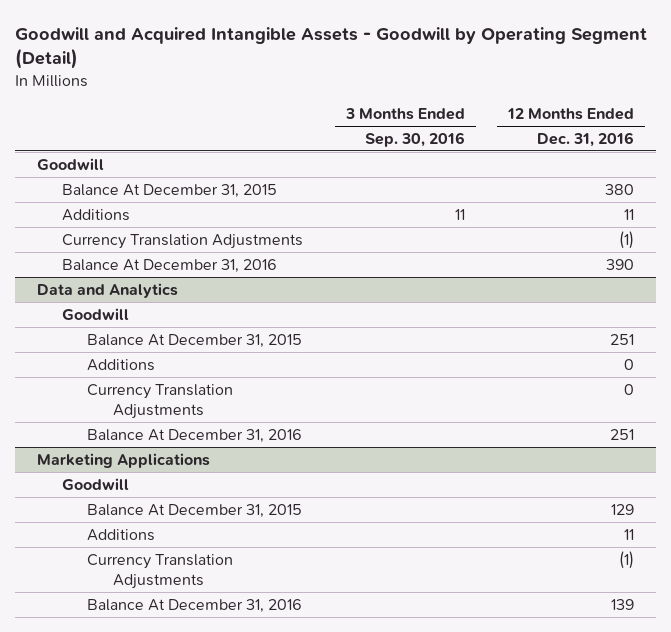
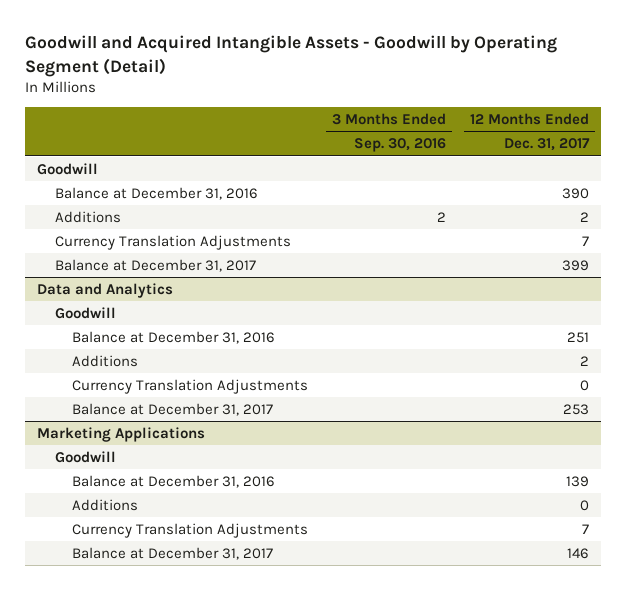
- | 3 Months Ended Sep. 30, 2016 | 12 Months Ended Dec. 31, 2016
+ | 3 Months Ended Sep. 30, 2016 | 12 Months Ended Dec. 31, 2017
- Balance At December 31, 2015 | | 380
- Additions | 11 | 11
+ Balance at December 31, 2016 | | 390
+ Additions | 2 | 2
- Balance At December 31, 2016 | | 390
+ Balance at December 31, 2017 | | 399
@ Data and Analytics
- Balance At December 31, 2015 | | 251
+ Balance at December 31, 2016 | | 251
- Balance At December 31, 2016 | | 251
+ Balance at December 31, 2017 | | 253
@ Marketing Applications
- Balance At December 31, 2015 | | 129
+ Balance at December 31, 2016 | | 139
- Balance At December 31, 2016 | | 139
+ Balance at December 31, 2017 | | 146

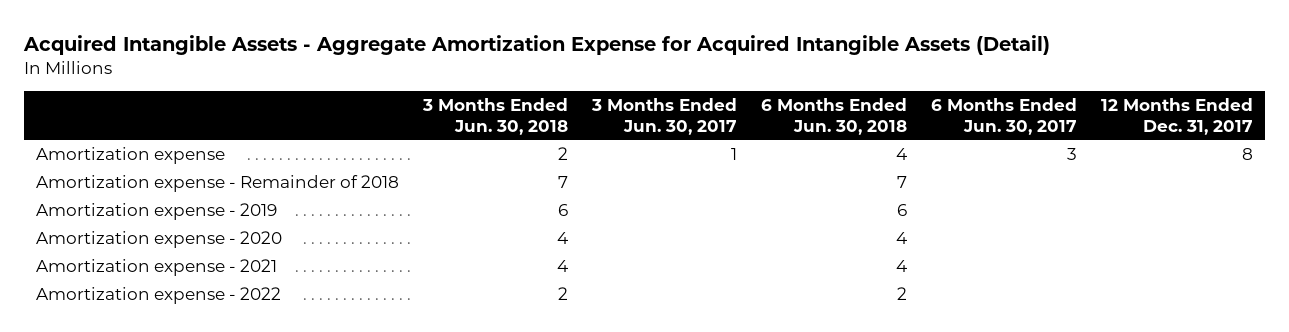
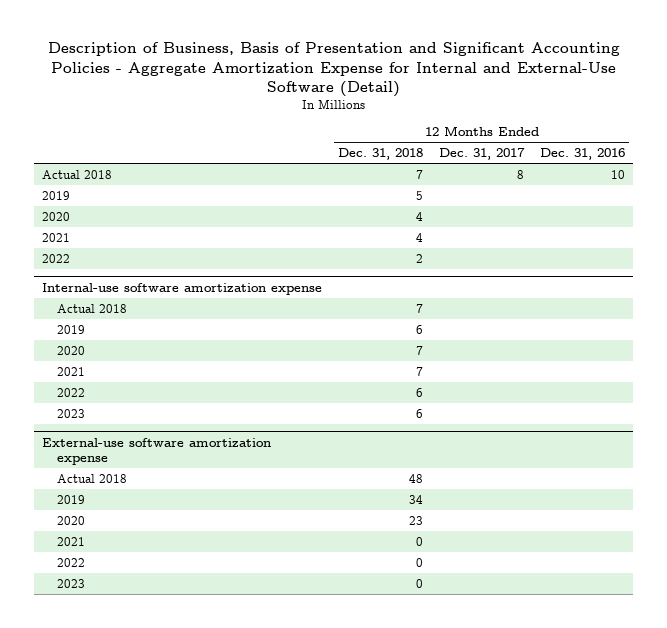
- Acquired Intangible Assets - Aggregate Amortization Expense for Acquired Intangible Assets (Detail)
+ Description of Business, Basis of Presentation and Significant Accounting Policies - Aggregate Amortization Expense for Internal and External-Use Software (Detail)
- | 3 Months Ended Jun. 30, 2018 | 3 Months Ended Jun. 30, 2017 | 6 Months Ended Jun. 30, 2018 | 6 Months Ended Jun. 30, 2017 | 12 Months Ended Dec. 31, 2017
+ | 12 Months Ended Dec. 31, 2018 | 12 Months Ended Dec. 31, 2017 | 12 Months Ended Dec. 31, 2016
- Amortization expense | 2 | 1 | 4 | 3 | 8
- Amortization expense - Remainder of 2018 | 7 | | 7 | |
- Amortization expense - 2019 | 6 | | 6 | |
- Amortization expense - 2020 | 4 | | 4 | |
- Amortization expense - 2021 | 4 | | 4 | |
- Amortization expense - 2022 | 2 | | 2 | |
+ Actual 2018 | 7 | 8 | 10
+ 2019 | 5 | |
+ 2020 | 4 | |
+ 2021 | 4 | |
+ 2022 | 2 | |
+ Internal-use software amortization expense
+ Actual 2018 | 7 | |
+ 2019 | 6 | |
+ 2020 | 7 | |
+ 2021 | 7 | |
+ 2022 | 6 | |
+ 2023 | 6 | |
+ External-use software amortization expense
+ Actual 2018 | 48 | |
+ 2019 | 34 | |
+ 2020 | 23 | |
+ 2021 | 0 | |
+ 2022 | 0 | |
+ 2023 | 0 | |

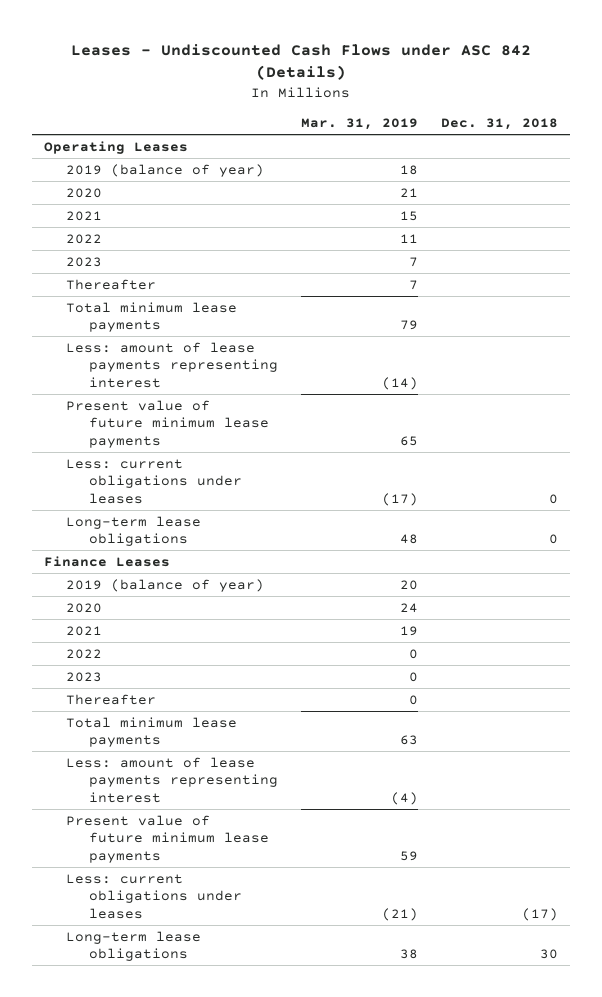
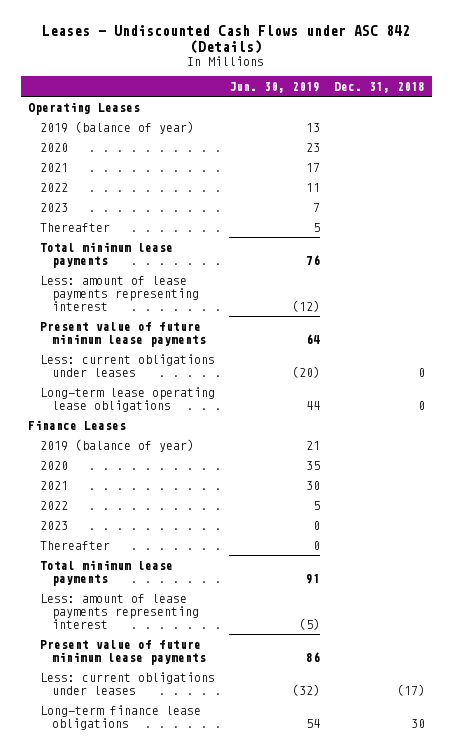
- | Mar. 31, 2019 | Dec. 31, 2018
+ | Jun. 30, 2019 | Dec. 31, 2018
- Long-term lease obligations | 48 | 0
+ Long-term lease operating lease obligations | 44 | 0
- Long-term lease obligations | 38 | 30
+ Long-term finance lease obligations | 54 | 30

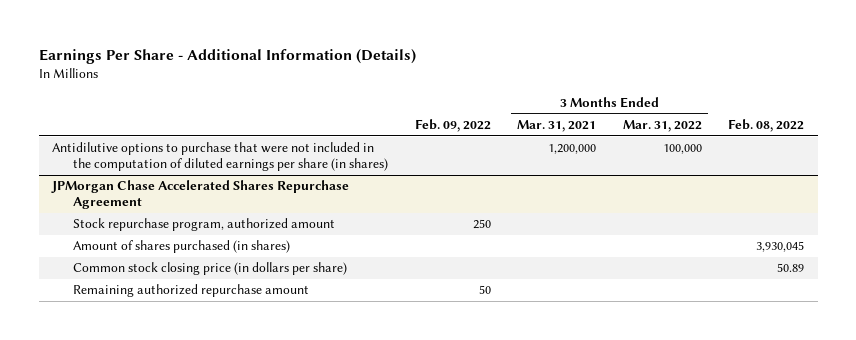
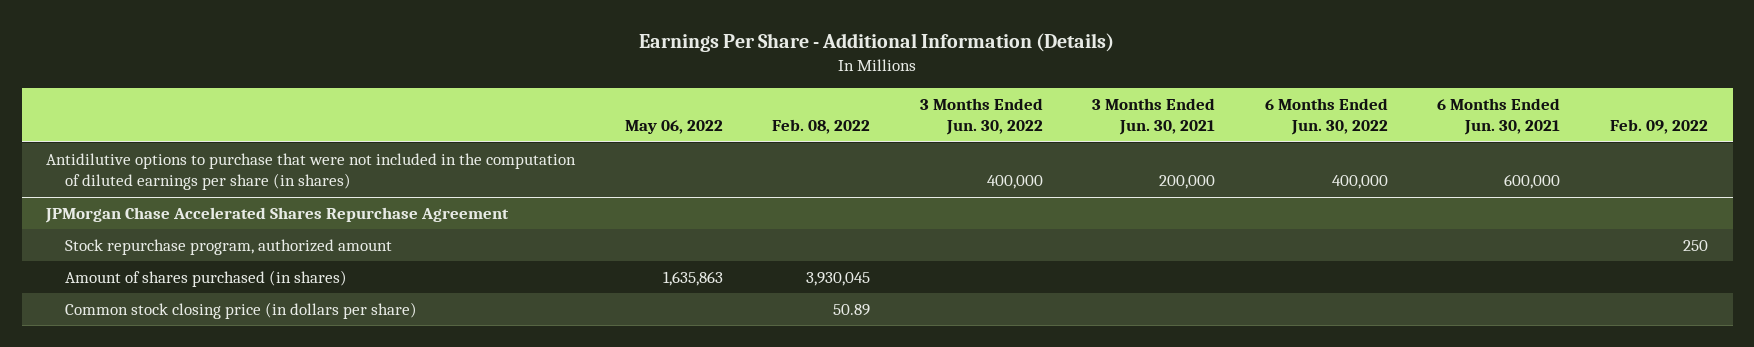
- | Feb. 09, 2022 | 3 Months Ended Mar. 31, 2021 | 3 Months Ended Mar. 31, 2022 | Feb. 08, 2022
+ | May 06, 2022 | Feb. 08, 2022 | 3 Months Ended Jun. 30, 2022 | 3 Months Ended Jun. 30, 2021 | 6 Months Ended Jun. 30, 2022 | 6 Months Ended Jun. 30, 2021 | Feb. 09, 2022
@ JPMorgan Chase Accelerated Shares Repurchase Agreement
- Remaining authorized repurchase amount | 50 | | |

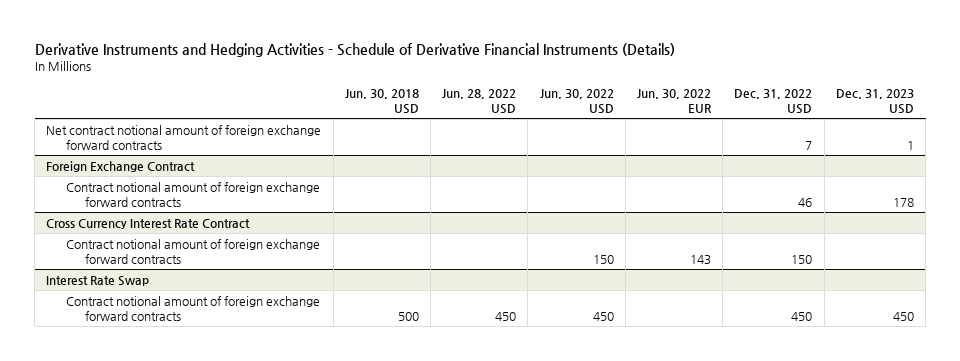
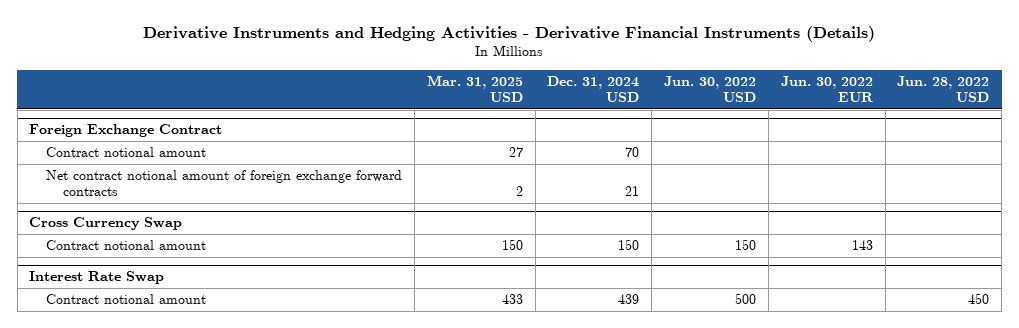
- Derivative Instruments and Hedging Activities - Schedule of Derivative Financial Instruments (Details)
+ Derivative Instruments and Hedging Activities - Derivative Financial Instruments (Details)
- | Jun. 30, 2018 USD | Jun. 28, 2022 USD | Jun. 30, 2022 USD | Jun. 30, 2022 EUR | Dec. 31, 2022 USD | Dec. 31, 2023 USD
+ | Mar. 31, 2025 USD | Dec. 31, 2024 USD | Jun. 30, 2022 USD | Jun. 30, 2022 EUR | Jun. 28, 2022 USD
- Net contract notional amount of foreign exchange forward contracts | | | | | 7 | 1
@ Foreign Exchange Contract
- Contract notional amount of foreign exchange forward contracts | | | | | 46 | 178
- Cross Currency Interest Rate Contract
- Contract notional amount of foreign exchange forward contracts | | | 150 | 143 | 150 |
@ Foreign Exchange Contract
+ Contract notional amount | 27 | 70 | | |
+ Net contract notional amount of foreign exchange forward contracts | 2 | 21 | | |
+ Cross Currency Swap
+ Contract notional amount | 150 | 150 | 150 | 143 |
@ Interest Rate Swap
- Contract notional amount of foreign exchange forward contracts | 500 | 450 | 450 | | 450 | 450
+ Contract notional amount | 433 | 439 | 500 | | 450

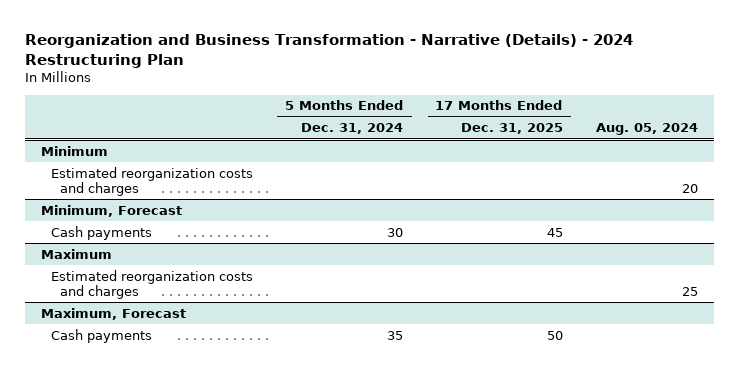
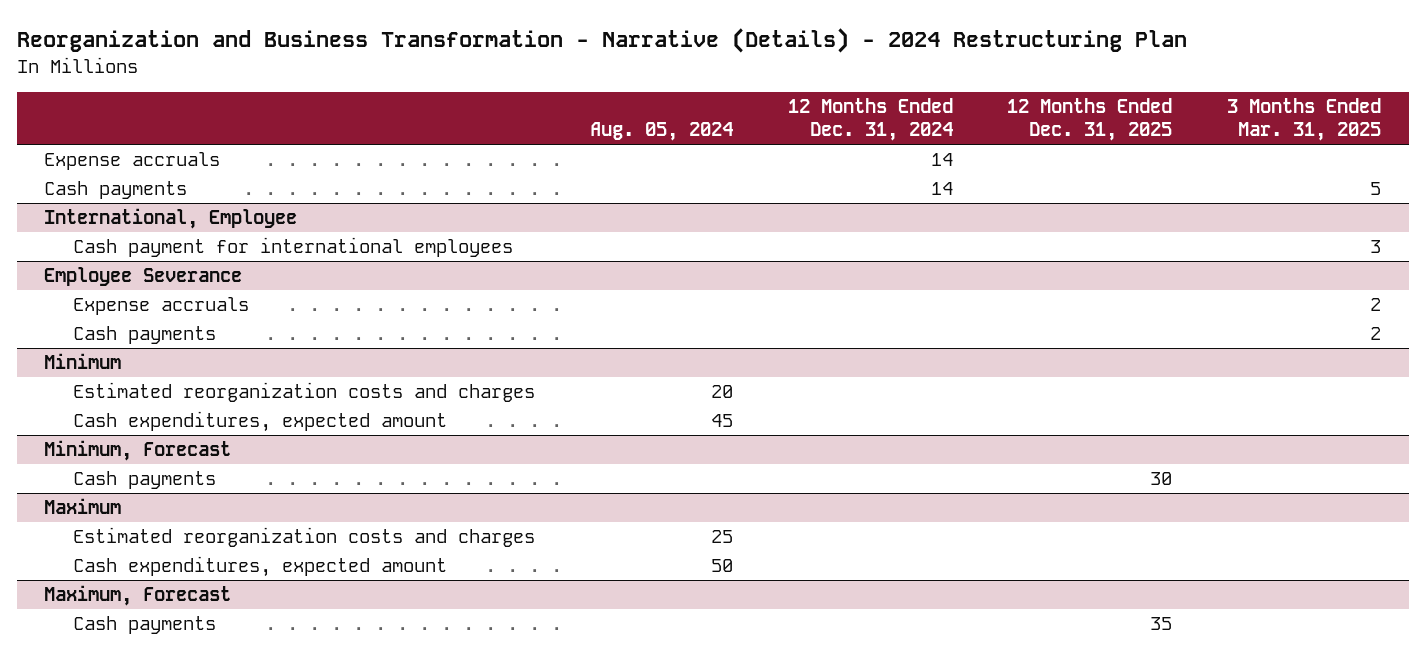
- | 5 Months Ended Dec. 31, 2024 | 17 Months Ended Dec. 31, 2025 | Aug. 05, 2024
+ | Aug. 05, 2024 | 12 Months Ended Dec. 31, 2024 | 12 Months Ended Dec. 31, 2025 | 3 Months Ended Mar. 31, 2025
+ Expense accruals | | 14 | |
+ Cash payments | | 14 | | 5
+ International, Employee
+ Cash payment for international employees | | | | 3
+ Employee Severance
+ Expense accruals | | | | 2
+ Cash payments | | | | 2
@ Minimum
+ Cash expenditures, expected amount | 45 | | |
@ Maximum
+ Cash expenditures, expected amount | 50 | | |

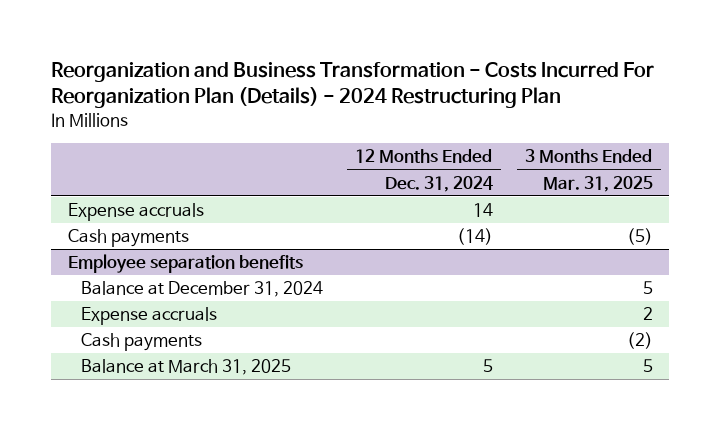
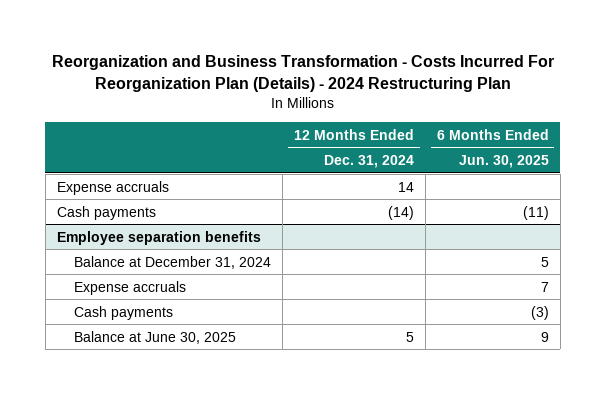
- | 12 Months Ended Dec. 31, 2024 | 3 Months Ended Mar. 31, 2025
+ | 12 Months Ended Dec. 31, 2024 | 6 Months Ended Jun. 30, 2025
@ Employee separation benefits
- Balance at March 31, 2025 | 5 | 5
+ Balance at June 30, 2025 | 5 | 9

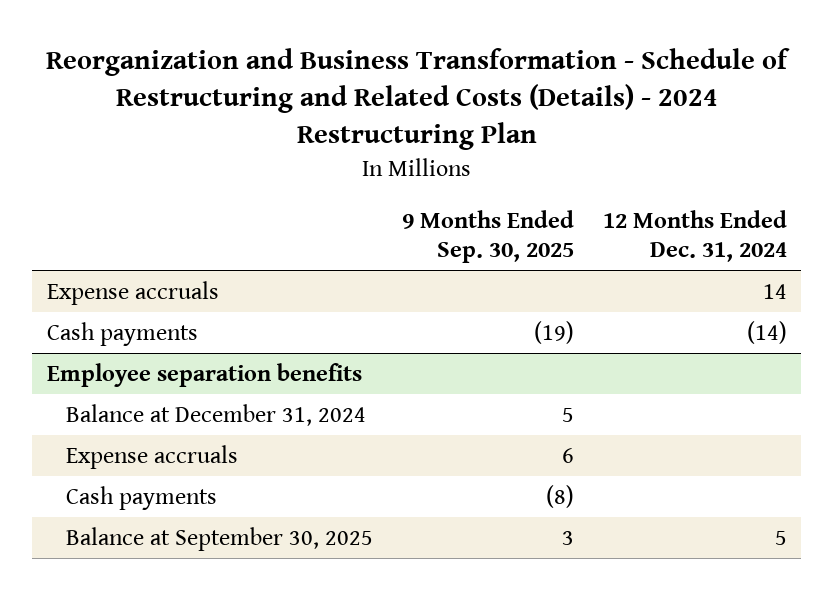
- Reorganization and Business Transformation - Costs Incurred For Reorganization Plan (Details) - 2024 Restructuring Plan
+ Reorganization and Business Transformation - Schedule of Restructuring and Related Costs (Details) - 2024 Restructuring Plan
- | 12 Months Ended Dec. 31, 2024 | 6 Months Ended Jun. 30, 2025
+ | 9 Months Ended Sep. 30, 2025 | 12 Months Ended Dec. 31, 2024
@ Employee separation benefits
- Balance at June 30, 2025 | 5 | 9
+ Balance at September 30, 2025 | 3 | 5

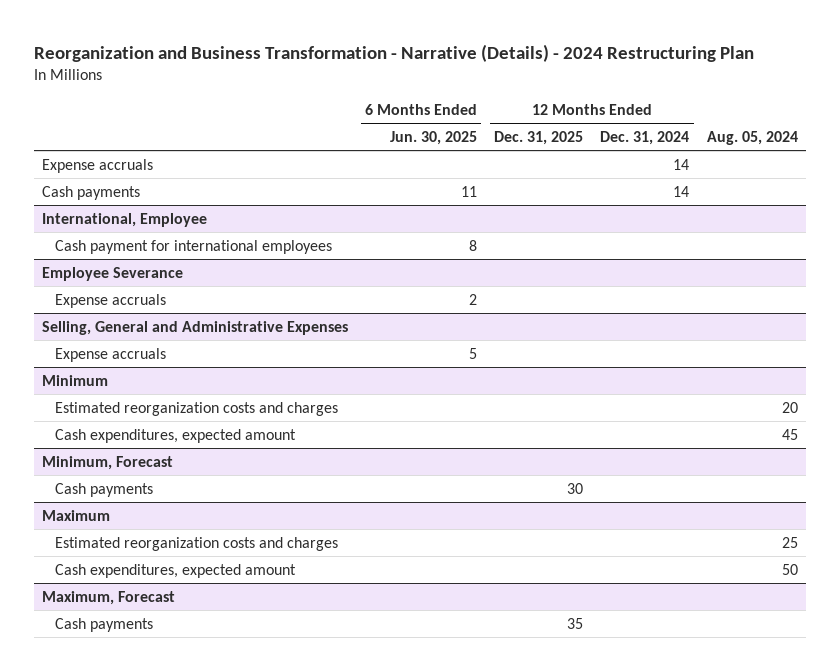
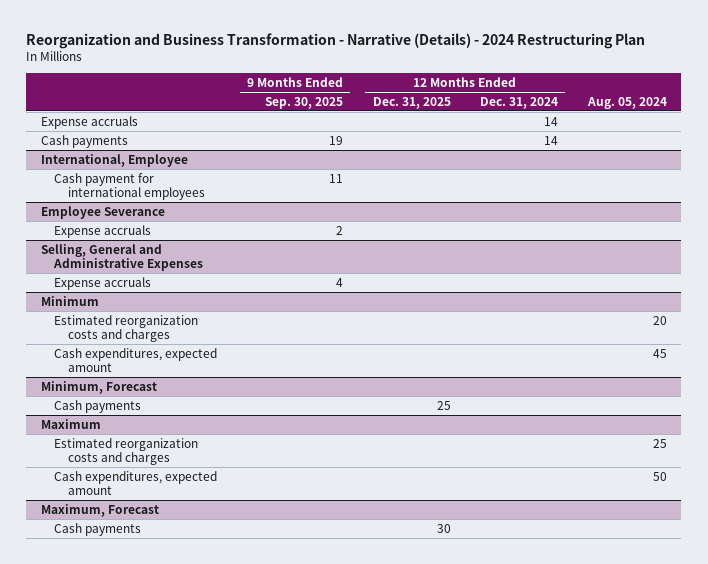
- | 6 Months Ended Jun. 30, 2025 | 12 Months Ended Dec. 31, 2025 | 12 Months Ended Dec. 31, 2024 | Aug. 05, 2024
+ | 9 Months Ended Sep. 30, 2025 | 12 Months Ended Dec. 31, 2025 | 12 Months Ended Dec. 31, 2024 | Aug. 05, 2024
@ Minimum, Forecast
- Cash payments | | 30 | |
+ Cash payments | | 25 | |
@ Maximum, Forecast
- Cash payments | | 35 | |
+ Cash payments | | 30 | |

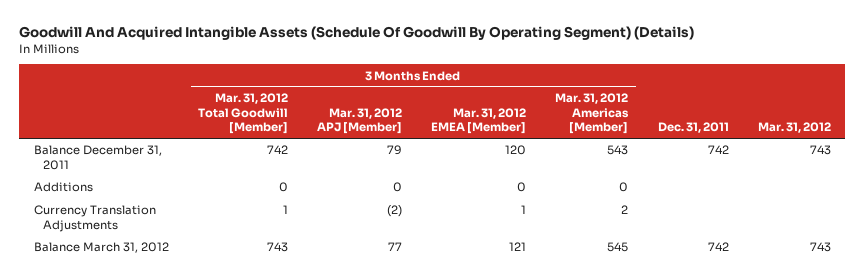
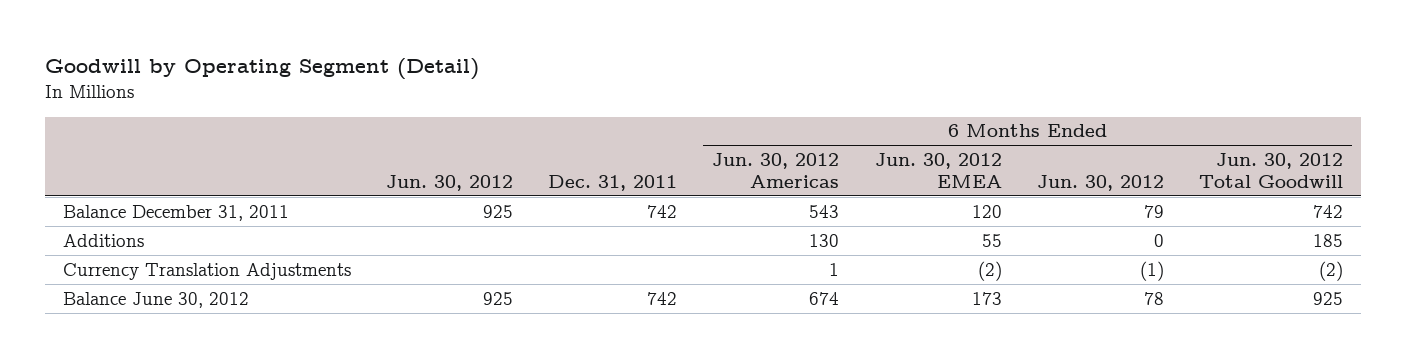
- Goodwill And Acquired Intangible Assets (Schedule Of Goodwill By Operating Segment) (Details)
+ Goodwill by Operating Segment (Detail)
- | 3 Months Ended Mar. 31, 2012 Total Goodwill [Member] | 3 Months Ended Mar. 31, 2012 APJ [Member] | 3 Months Ended Mar. 31, 2012 EMEA [Member] | 3 Months Ended Mar. 31, 2012 Americas [Member] | Dec. 31, 2011 | Mar. 31, 2012
+ | Jun. 30, 2012 | Dec. 31, 2011 | 6 Months Ended Jun. 30, 2012 Americas | 6 Months Ended Jun. 30, 2012 EMEA | 6 Months Ended Jun. 30, 2012 | 6 Months Ended Jun. 30, 2012 Total Goodwill
- Balance March 31, 2012 | 743 | 77 | 121 | 545 | 742 | 743
+ Balance June 30, 2012 | 925 | 742 | 674 | 173 | 78 | 925

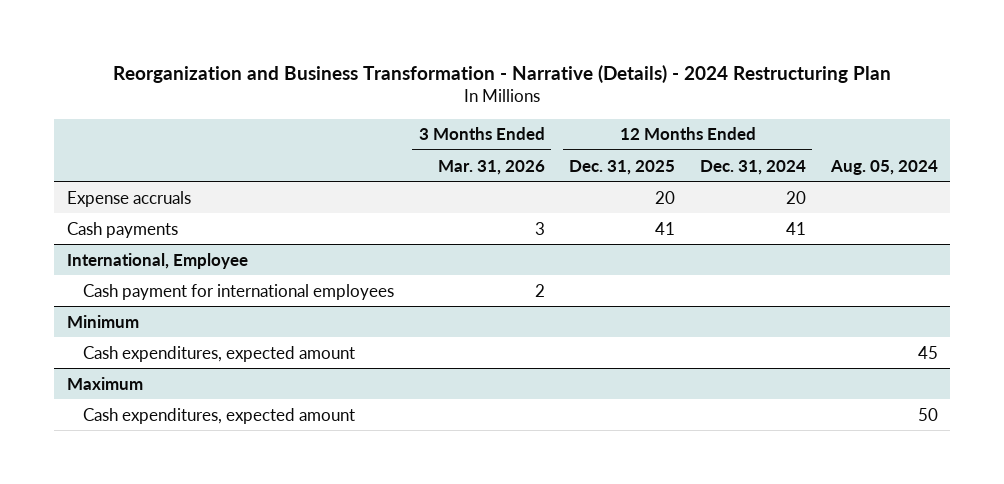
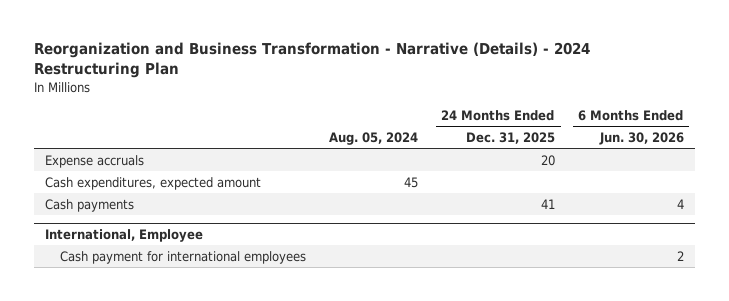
- | 3 Months Ended Mar. 31, 2026 | 12 Months Ended Dec. 31, 2025 | 12 Months Ended Dec. 31, 2024 | Aug. 05, 2024
+ | Aug. 05, 2024 | 24 Months Ended Dec. 31, 2025 | 6 Months Ended Jun. 30, 2026
+ Cash expenditures, expected amount | 45 | |
- Minimum
- Cash expenditures, expected amount | | | | 45
- Maximum
- Cash expenditures, expected amount | | | | 50

